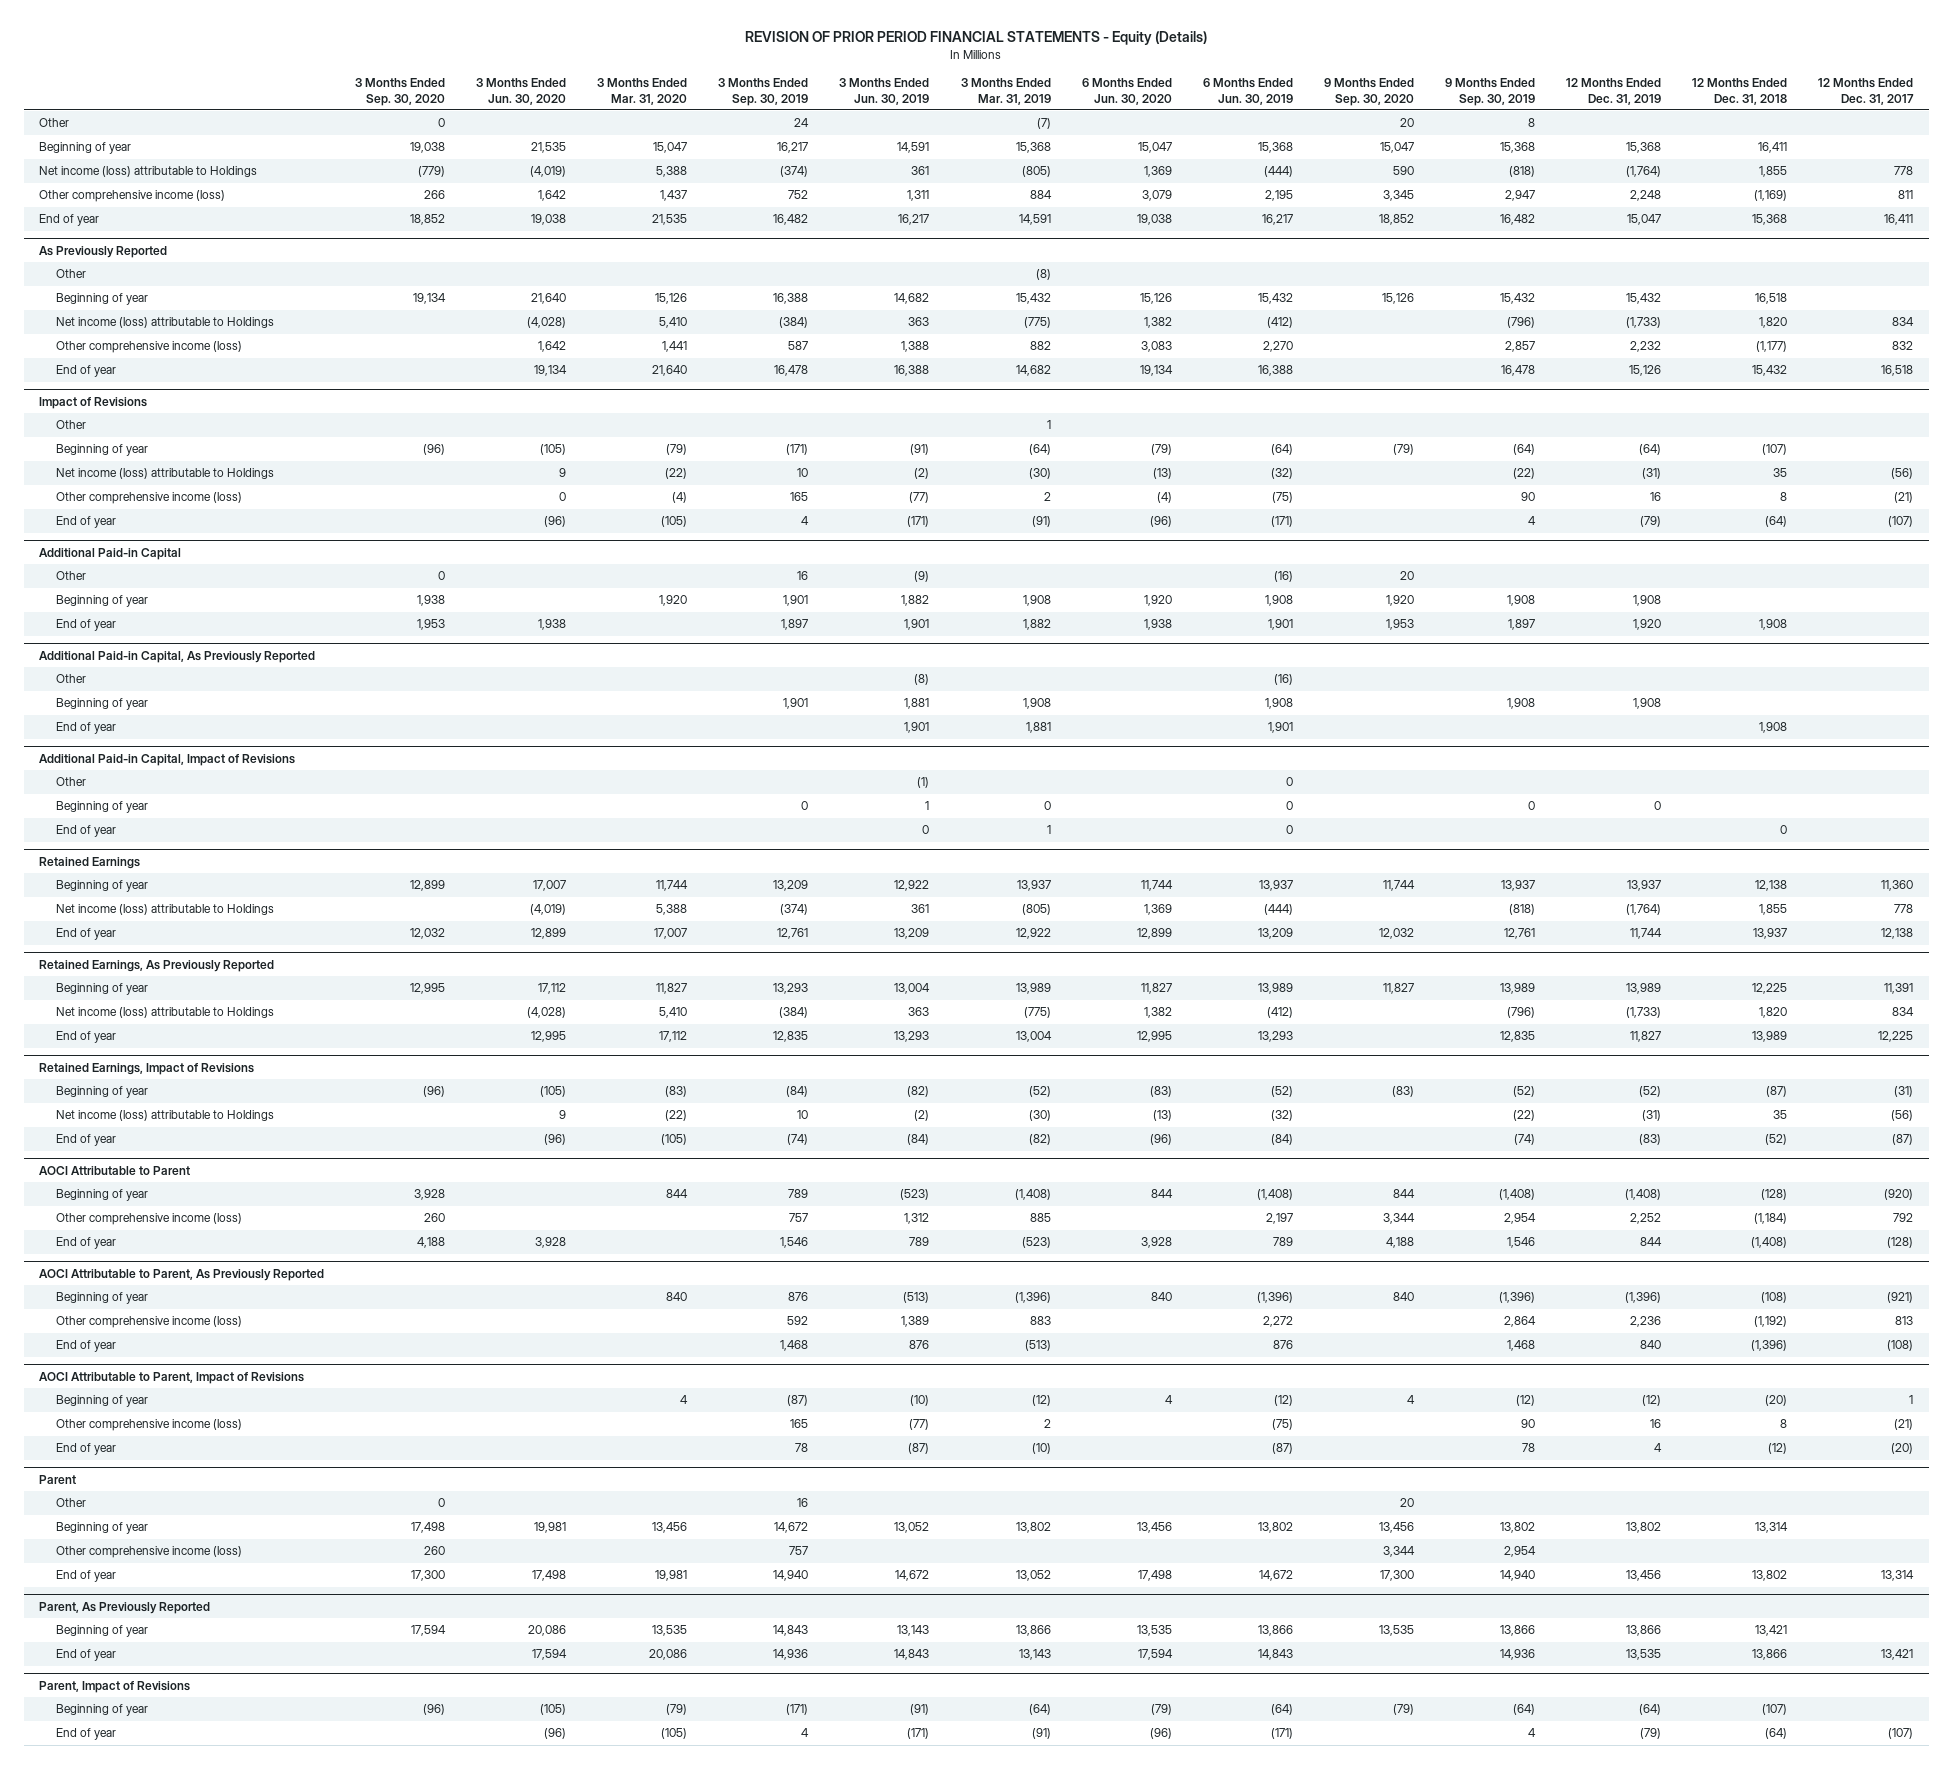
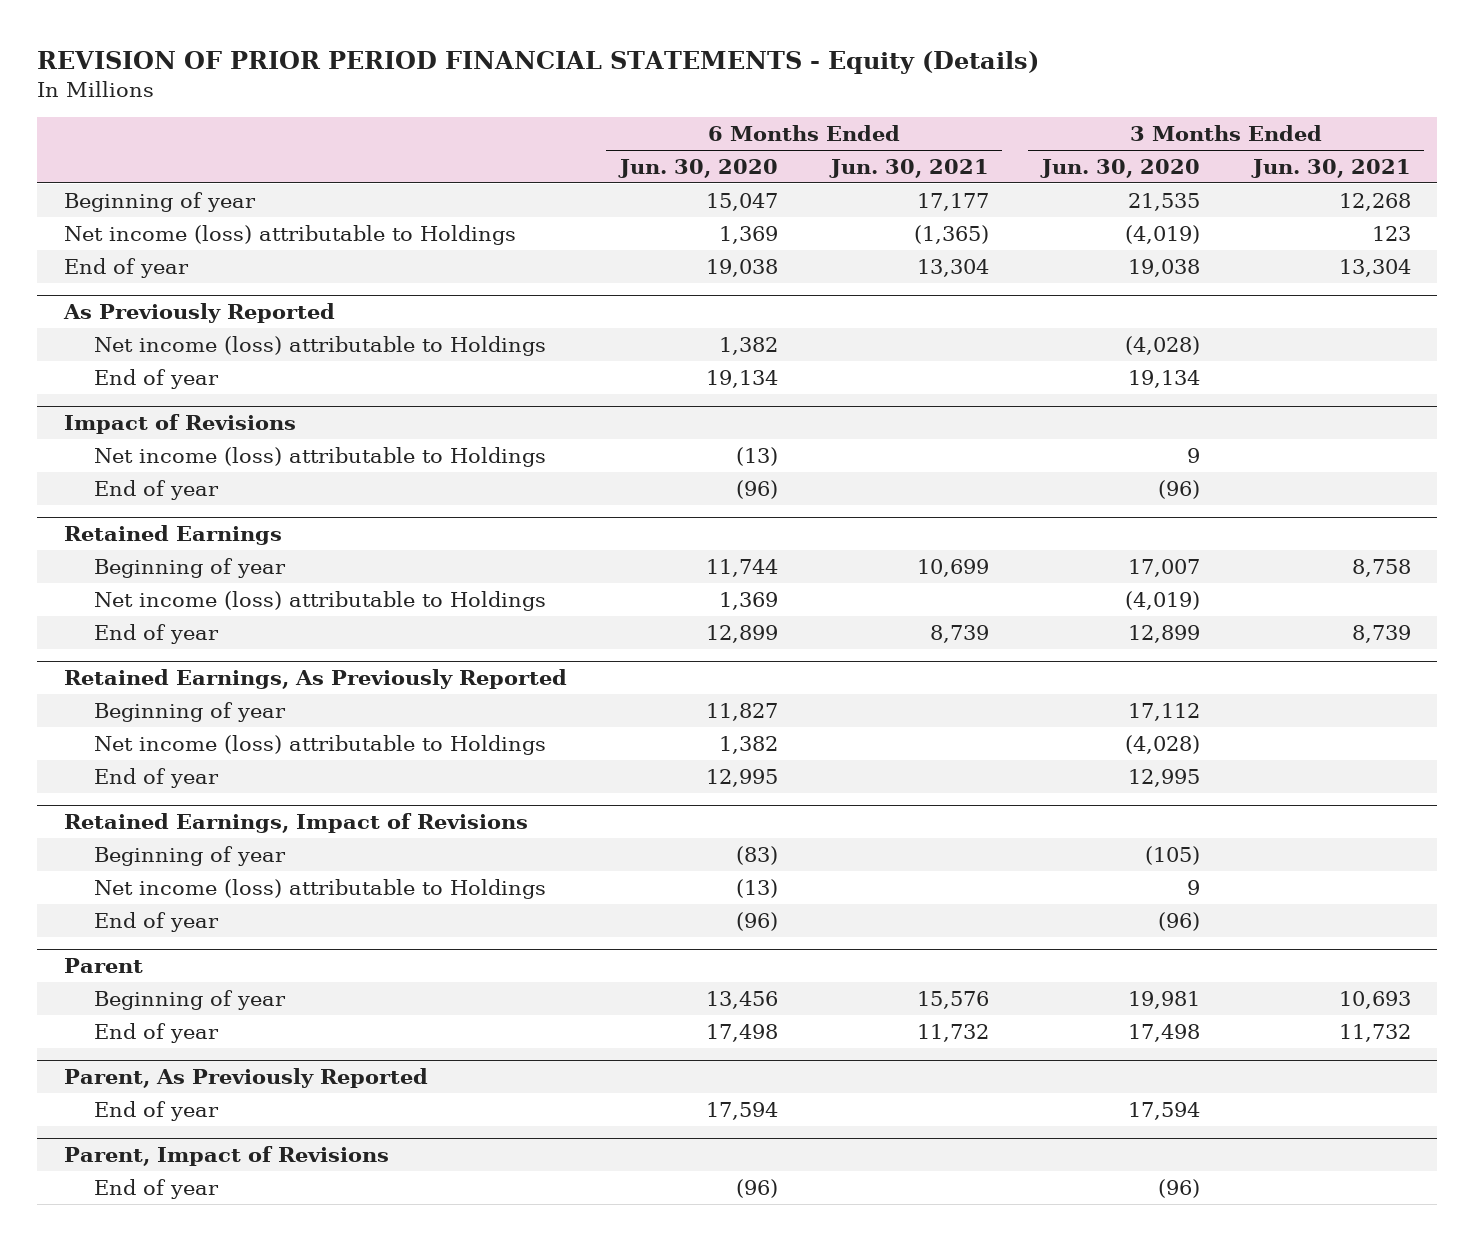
- | 3 Months Ended Sep. 30, 2020 | 3 Months Ended Jun. 30, 2020 | 3 Months Ended Mar. 31, 2020 | 3 Months Ended Sep. 30, 2019 | 3 Months Ended Jun. 30, 2019 | 3 Months Ended Mar. 31, 2019 | 6 Months Ended Jun. 30, 2020 | 6 Months Ended Jun. 30, 2019 | 9 Months Ended Sep. 30, 2020 | 9 Months Ended Sep. 30, 2019 | 12 Months Ended Dec. 31, 2019 | 12 Months Ended Dec. 31, 2018 | 12 Months Ended Dec. 31, 2017
+ | 6 Months Ended Jun. 30, 2020 | 6 Months Ended Jun. 30, 2021 | 3 Months Ended Jun. 30, 2020 | 3 Months Ended Jun. 30, 2021
- Other | 0 | | | 24 | | (7) | | | 20 | 8 | | |
- Other comprehensive income (loss) | 266 | 1,642 | 1,437 | 752 | 1,311 | 884 | 3,079 | 2,195 | 3,345 | 2,947 | 2,248 | (1,169) | 811
@ As Previously Reported
- Other | | | | | | (8) | | | | | | |
- Beginning of year | 19,134 | 21,640 | 15,126 | 16,388 | 14,682 | 15,432 | 15,126 | 15,432 | 15,126 | 15,432 | 15,432 | 16,518 |
- Other comprehensive income (loss) | | 1,642 | 1,441 | 587 | 1,388 | 882 | 3,083 | 2,270 | | 2,857 | 2,232 | (1,177) | 832
@ Impact of Revisions
- Other | | | | | | 1 | | | | | | |
- Beginning of year | (96) | (105) | (79) | (171) | (91) | (64) | (79) | (64) | (79) | (64) | (64) | (107) |
- Other comprehensive income (loss) | | 0 | (4) | 165 | (77) | 2 | (4) | (75) | | 90 | 16 | 8 | (21)
- Additional Paid-in Capital
- Other | 0 | | | 16 | (9) | | | (16) | 20 | | | |
- Beginning of year | 1,938 | | 1,920 | 1,901 | 1,882 | 1,908 | 1,920 | 1,908 | 1,920 | 1,908 | 1,908 | |
- End of year | 1,953 | 1,938 | | 1,897 | 1,901 | 1,882 | 1,938 | 1,901 | 1,953 | 1,897 | 1,920 | 1,908 |
- Additional Paid-in Capital, As Previously Reported
- Other | | | | | (8) | | | (16) | | | | |
- Beginning of year | | | | 1,901 | 1,881 | 1,908 | | 1,908 | | 1,908 | 1,908 | |
- End of year | | | | | 1,901 | 1,881 | | 1,901 | | | | 1,908 |
- Additional Paid-in Capital, Impact of Revisions
- Other | | | | | (1) | | | 0 | | | | |
- Beginning of year | | | | 0 | 1 | 0 | | 0 | | 0 | 0 | |
- End of year | | | | | 0 | 1 | | 0 | | | | 0 |
- AOCI Attributable to Parent
- Beginning of year | 3,928 | | 844 | 789 | (523) | (1,408) | 844 | (1,408) | 844 | (1,408) | (1,408) | (128) | (920)
- Other comprehensive income (loss) | 260 | | | 757 | 1,312 | 885 | | 2,197 | 3,344 | 2,954 | 2,252 | (1,184) | 792
- End of year | 4,188 | 3,928 | | 1,546 | 789 | (523) | 3,928 | 789 | 4,188 | 1,546 | 844 | (1,408) | (128)
- AOCI Attributable to Parent, As Previously Reported
- Beginning of year | | | 840 | 876 | (513) | (1,396) | 840 | (1,396) | 840 | (1,396) | (1,396) | (108) | (921)
- Other comprehensive income (loss) | | | | 592 | 1,389 | 883 | | 2,272 | | 2,864 | 2,236 | (1,192) | 813
- End of year | | | | 1,468 | 876 | (513) | | 876 | | 1,468 | 840 | (1,396) | (108)
- AOCI Attributable to Parent, Impact of Revisions
- Beginning of year | | | 4 | (87) | (10) | (12) | 4 | (12) | 4 | (12) | (12) | (20) | 1
- Other comprehensive income (loss) | | | | 165 | (77) | 2 | | (75) | | 90 | 16 | 8 | (21)
- End of year | | | | 78 | (87) | (10) | | (87) | | 78 | 4 | (12) | (20)
@ Parent
- Other | 0 | | | 16 | | | | | 20 | | | |
- Other comprehensive income (loss) | 260 | | | 757 | | | | | 3,344 | 2,954 | | |
@ Parent, As Previously Reported
- Beginning of year | 17,594 | 20,086 | 13,535 | 14,843 | 13,143 | 13,866 | 13,535 | 13,866 | 13,535 | 13,866 | 13,866 | 13,421 |
@ Parent, Impact of Revisions
- Beginning of year | (96) | (105) | (79) | (171) | (91) | (64) | (79) | (64) | (79) | (64) | (64) | (107) |

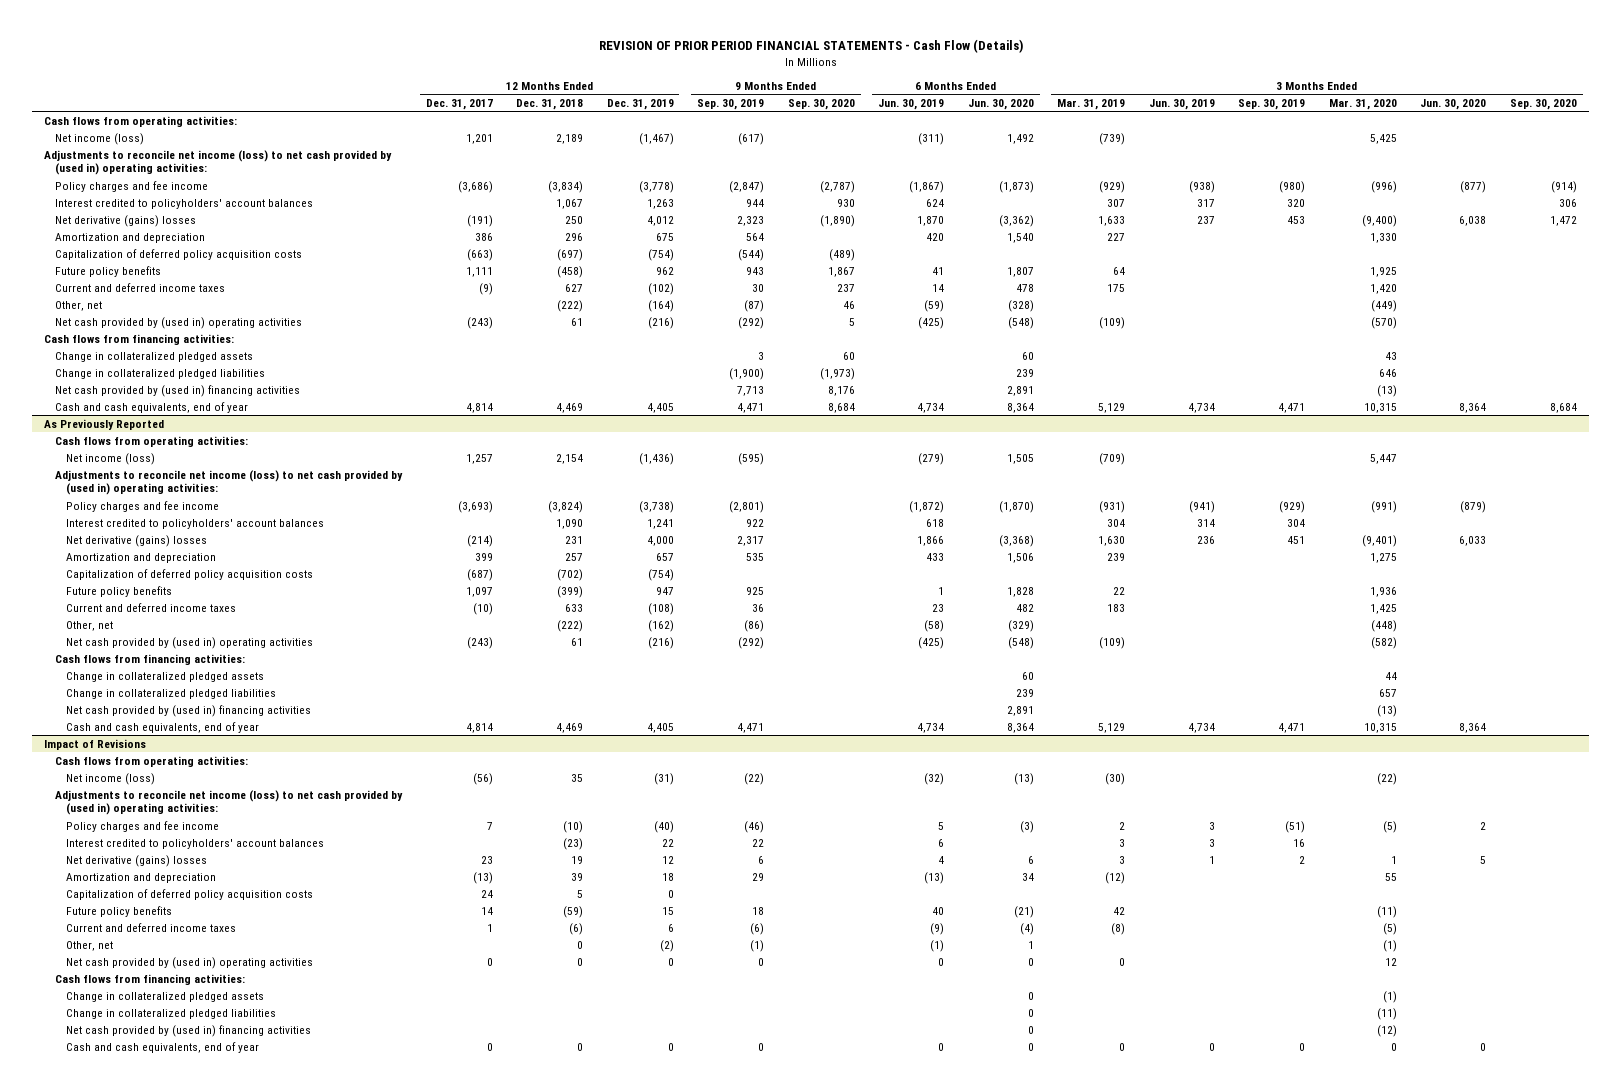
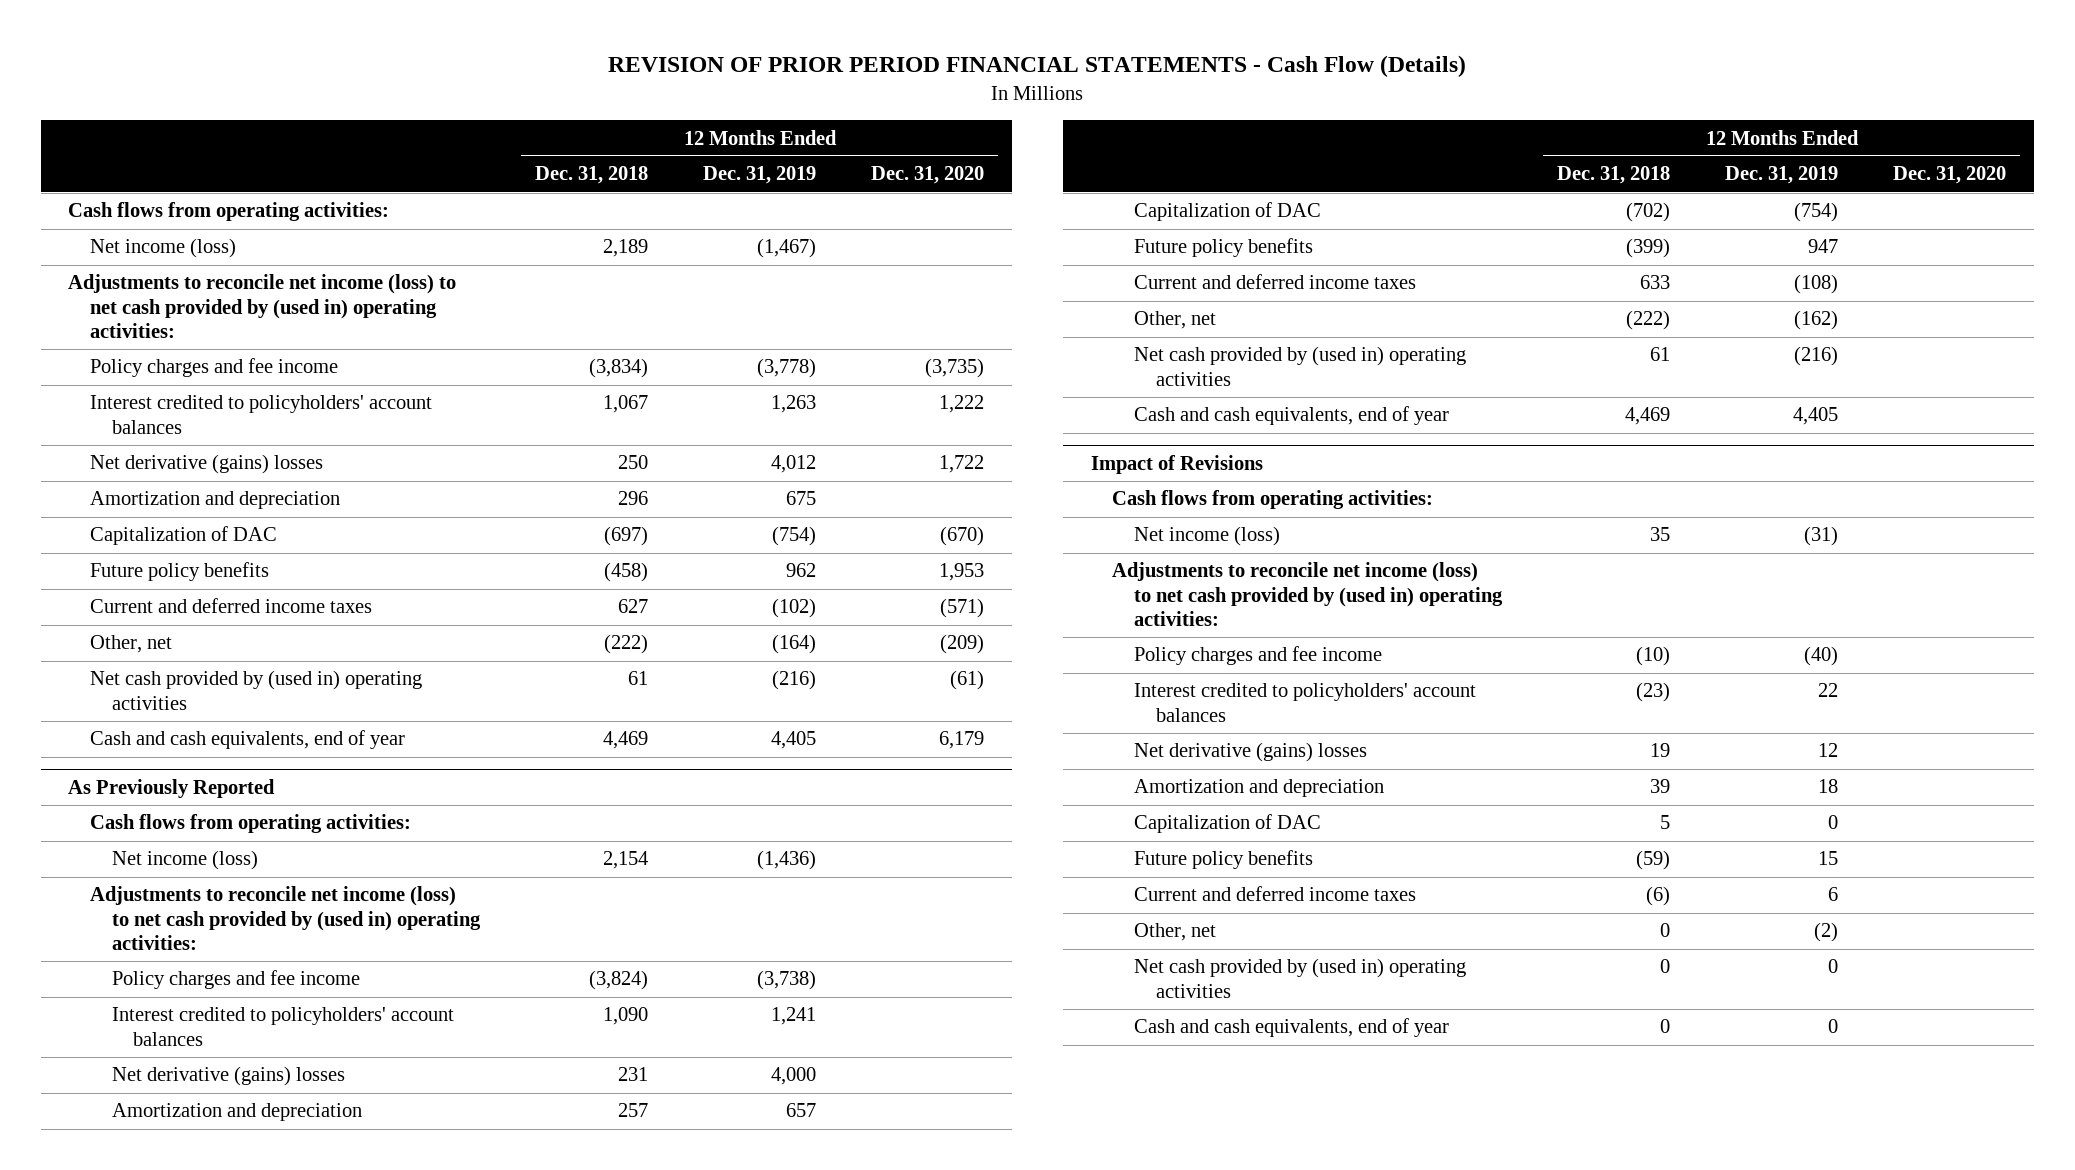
- | 12 Months Ended Dec. 31, 2017 | 12 Months Ended Dec. 31, 2018 | 12 Months Ended Dec. 31, 2019 | 9 Months Ended Sep. 30, 2019 | 9 Months Ended Sep. 30, 2020 | 6 Months Ended Jun. 30, 2019 | 6 Months Ended Jun. 30, 2020 | 3 Months Ended Mar. 31, 2019 | 3 Months Ended Jun. 30, 2019 | 3 Months Ended Sep. 30, 2019 | 3 Months Ended Mar. 31, 2020 | 3 Months Ended Jun. 30, 2020 | 3 Months Ended Sep. 30, 2020
+ | 12 Months Ended Dec. 31, 2018 | 12 Months Ended Dec. 31, 2019 | 12 Months Ended Dec. 31, 2020
- Capitalization of deferred policy acquisition costs | (663) | (697) | (754) | (544) | (489) | | | | | | | |
+ Capitalization of DAC | (697) | (754) | (670)
- Cash flows from financing activities:
- Change in collateralized pledged assets | | | | 3 | 60 | | 60 | | | | 43 | |
- Change in collateralized pledged liabilities | | | | (1,900) | (1,973) | | 239 | | | | 646 | |
- Net cash provided by (used in) financing activities | | | | 7,713 | 8,176 | | 2,891 | | | | (13) | |
@ As Previously Reported
- Capitalization of deferred policy acquisition costs | (687) | (702) | (754) | | | | | | | | | |
+ Capitalization of DAC | (702) | (754) |
- Cash flows from financing activities:
- Change in collateralized pledged assets | | | | | | | 60 | | | | 44 | |
- Change in collateralized pledged liabilities | | | | | | | 239 | | | | 657 | |
- Net cash provided by (used in) financing activities | | | | | | | 2,891 | | | | (13) | |
@ Impact of Revisions
- Capitalization of deferred policy acquisition costs | 24 | 5 | 0 | | | | | | | | | |
+ Capitalization of DAC | 5 | 0 |
- Cash flows from financing activities:
- Change in collateralized pledged assets | | | | | | | 0 | | | | (1) | |
- Change in collateralized pledged liabilities | | | | | | | 0 | | | | (11) | |
- Net cash provided by (used in) financing activities | | | | | | | 0 | | | | (12) | |

